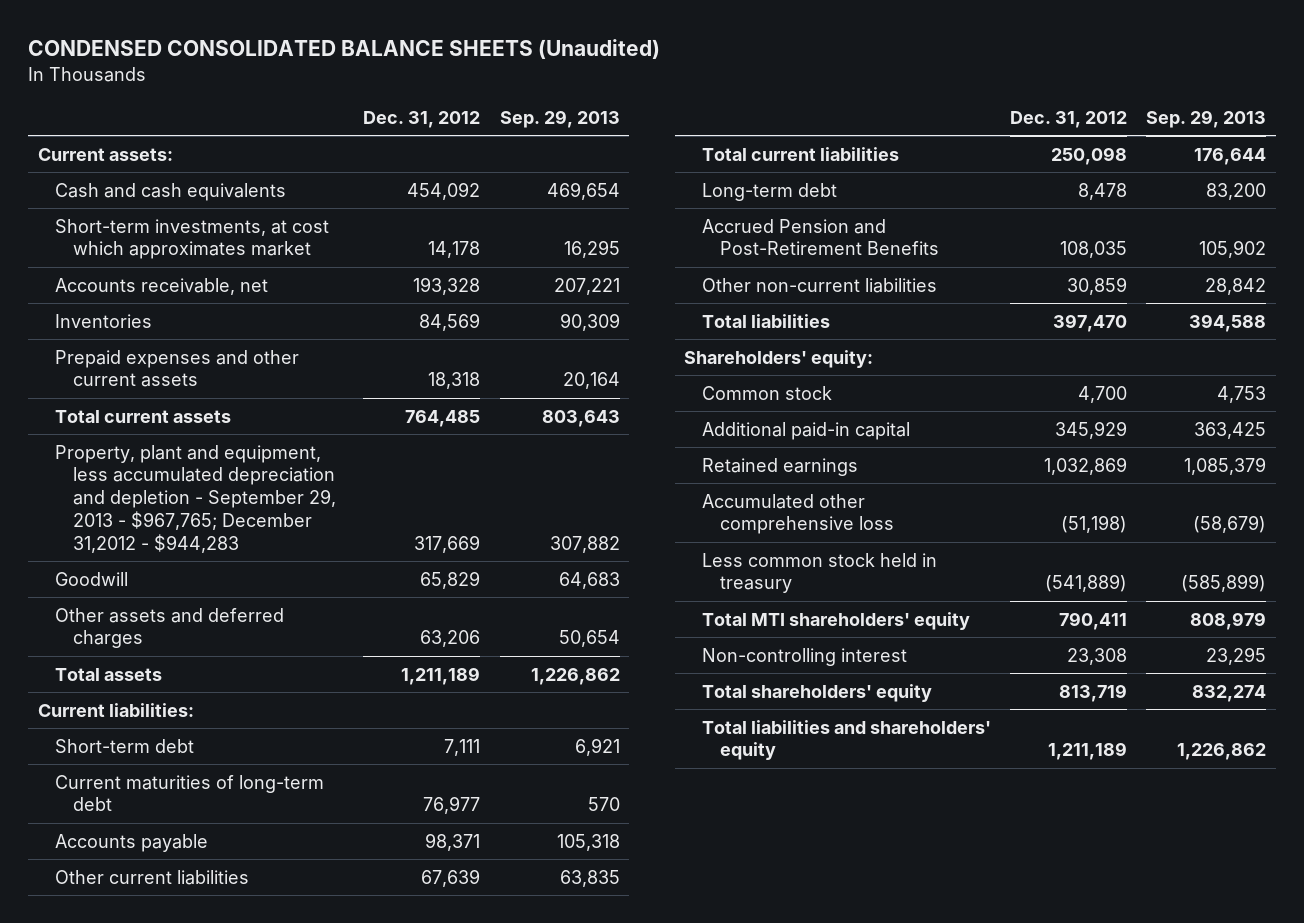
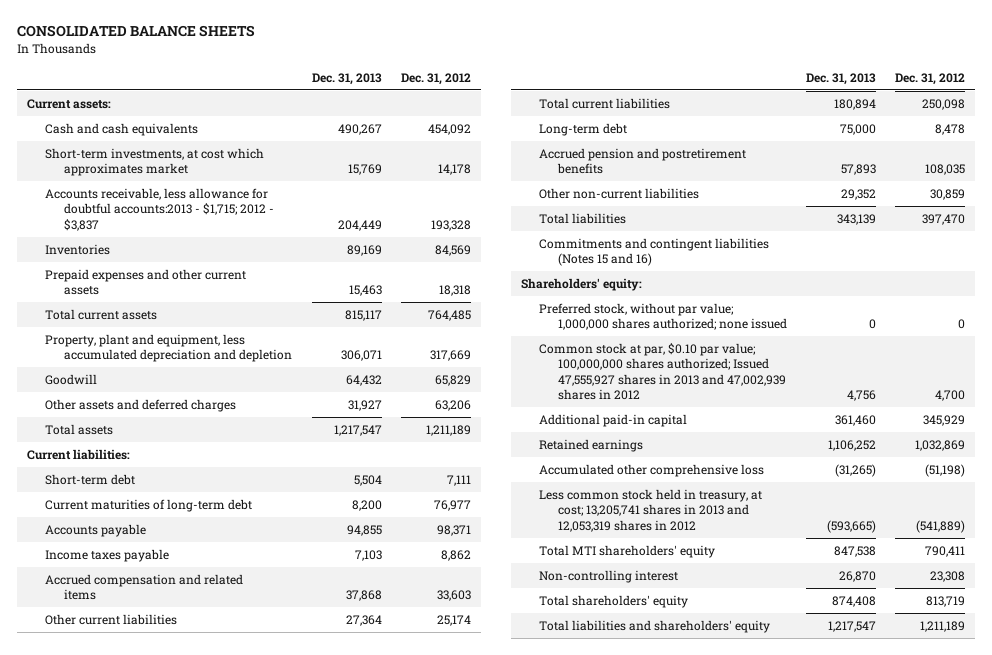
- CONDENSED CONSOLIDATED BALANCE SHEETS (Unaudited)
+ CONSOLIDATED BALANCE SHEETS
- | Dec. 31, 2012 | Sep. 29, 2013
+ | Dec. 31, 2013 | Dec. 31, 2012
- Accounts receivable, net | 193,328 | 207,221
+ Accounts receivable, less allowance for doubtful accounts:2013 - $1,715; 2012 - $3,837 | 204,449 | 193,328
- Property, plant and equipment, less accumulated depreciation and depletion - September 29, 2013 - $967,765; December 31,2012 - $944,283 | 317,669 | 307,882
+ Property, plant and equipment, less accumulated depreciation and depletion | 306,071 | 317,669
- Other current liabilities | 67,639 | 63,835
+ Income taxes payable | 7,103 | 8,862
+ Accrued compensation and related items | 37,868 | 33,603
+ Other current liabilities | 27,364 | 25,174
- Accrued Pension and Post-Retirement Benefits | 108,035 | 105,902
+ Accrued pension and postretirement benefits | 57,893 | 108,035
+ Commitments and contingent liabilities (Notes 15 and 16)
- Common stock | 4,700 | 4,753
+ Preferred stock, without par value; 1,000,000 shares authorized; none issued | 0 | 0
+ Common stock at par, $0.10 par value; 100,000,000 shares authorized; Issued 47,555,927 shares in 2013 and 47,002,939 shares in 2012 | 4,756 | 4,700
- Less common stock held in treasury | (541,889) | (585,899)
+ Less common stock held in treasury, at cost; 13,205,741 shares in 2013 and 12,053,319 shares in 2012 | (593,665) | (541,889)

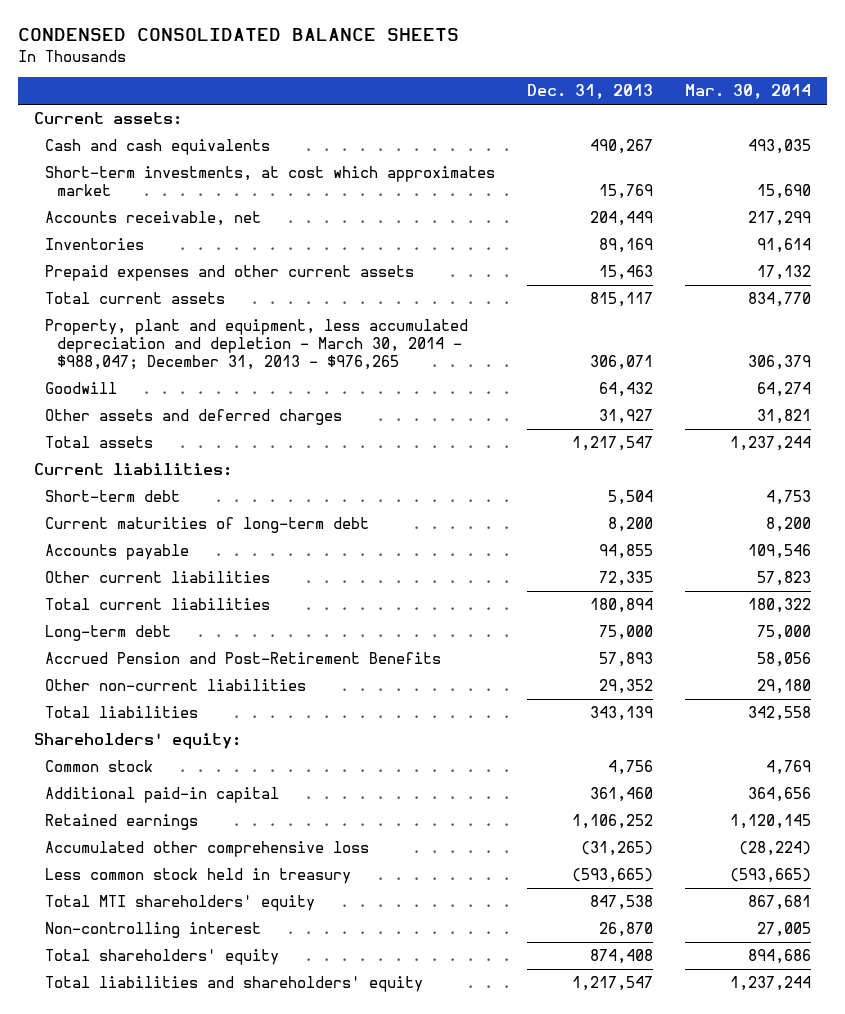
- CONSOLIDATED BALANCE SHEETS
+ CONDENSED CONSOLIDATED BALANCE SHEETS
- | Dec. 31, 2013 | Dec. 31, 2012
+ | Dec. 31, 2013 | Mar. 30, 2014
- Accounts receivable, less allowance for doubtful accounts:2013 - $1,715; 2012 - $3,837 | 204,449 | 193,328
+ Accounts receivable, net | 204,449 | 217,299
- Property, plant and equipment, less accumulated depreciation and depletion | 306,071 | 317,669
+ Property, plant and equipment, less accumulated depreciation and depletion - March 30, 2014 - $988,047; December 31, 2013 - $976,265 | 306,071 | 306,379
- Income taxes payable | 7,103 | 8,862
- Accrued compensation and related items | 37,868 | 33,603
- Other current liabilities | 27,364 | 25,174
+ Other current liabilities | 72,335 | 57,823
- Accrued pension and postretirement benefits | 57,893 | 108,035
+ Accrued Pension and Post-Retirement Benefits | 57,893 | 58,056
- Commitments and contingent liabilities (Notes 15 and 16)
- Preferred stock, without par value; 1,000,000 shares authorized; none issued | 0 | 0
- Common stock at par, $0.10 par value; 100,000,000 shares authorized; Issued 47,555,927 shares in 2013 and 47,002,939 shares in 2012 | 4,756 | 4,700
+ Common stock | 4,756 | 4,769
- Less common stock held in treasury, at cost; 13,205,741 shares in 2013 and 12,053,319 shares in 2012 | (593,665) | (541,889)
+ Less common stock held in treasury | (593,665) | (593,665)

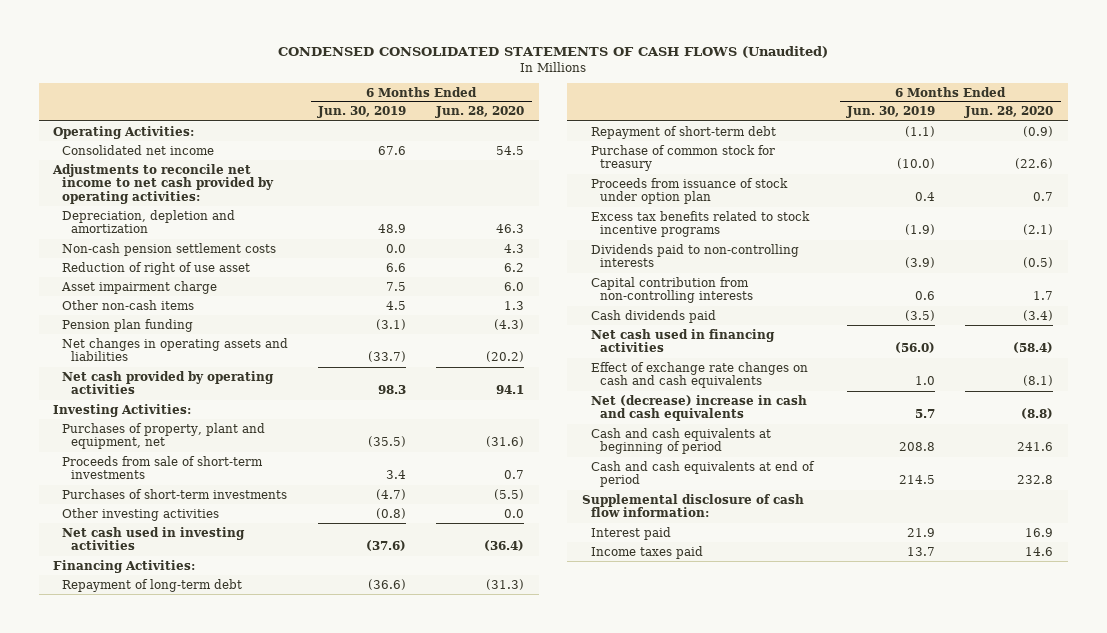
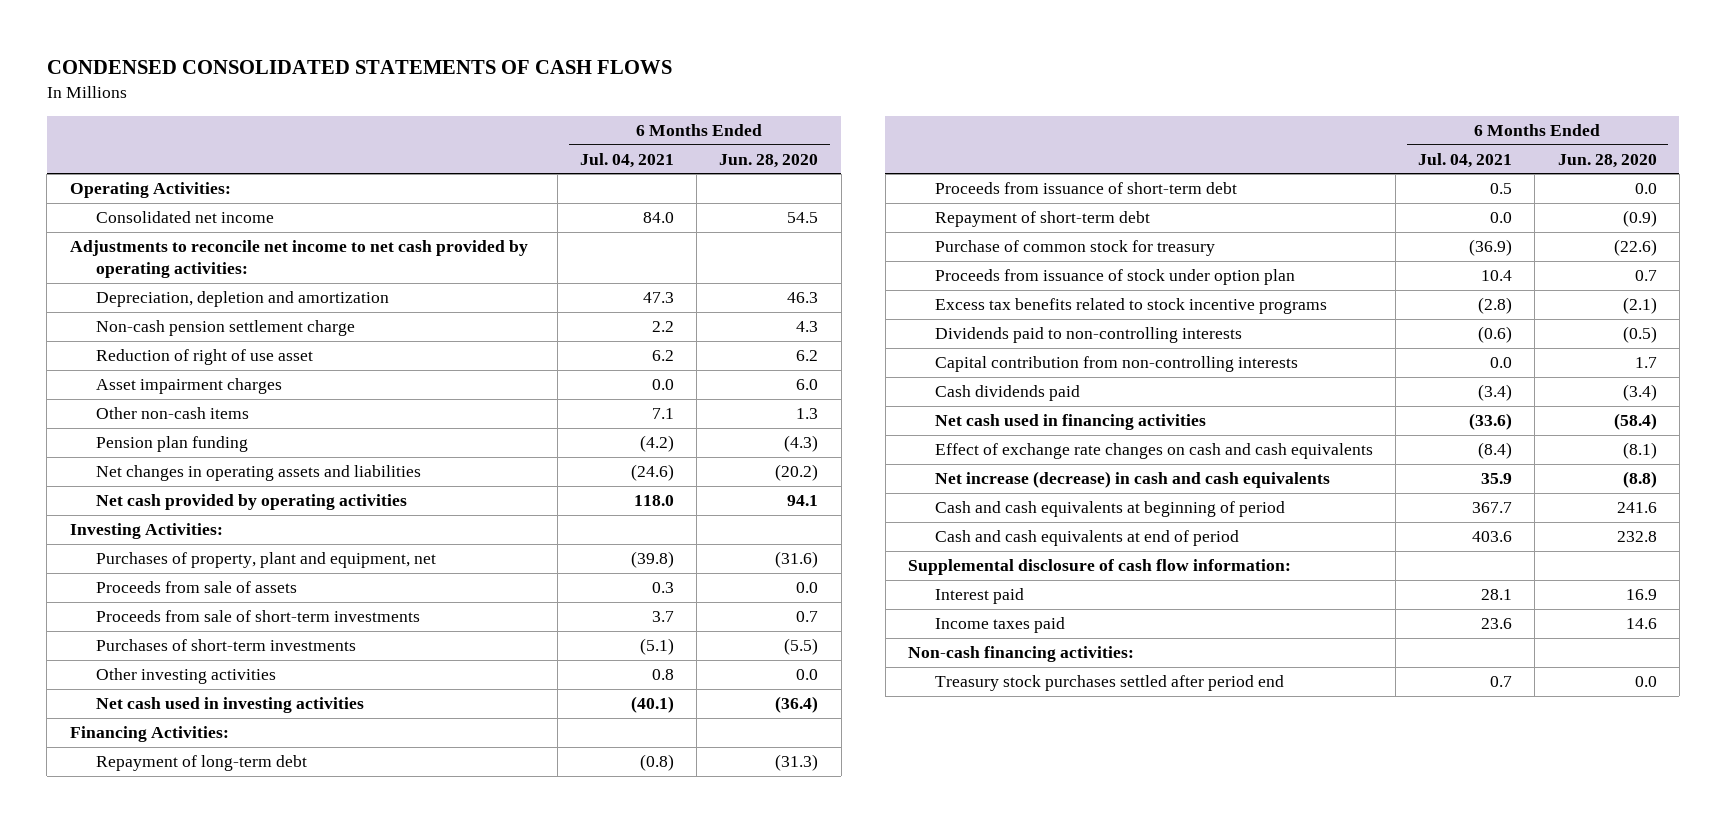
- CONDENSED CONSOLIDATED STATEMENTS OF CASH FLOWS (Unaudited)
+ CONDENSED CONSOLIDATED STATEMENTS OF CASH FLOWS
- | 6 Months Ended Jun. 30, 2019 | 6 Months Ended Jun. 28, 2020
+ | 6 Months Ended Jul. 04, 2021 | 6 Months Ended Jun. 28, 2020
- Non-cash pension settlement costs | 0.0 | 4.3
+ Non-cash pension settlement charge | 2.2 | 4.3
- Asset impairment charge | 7.5 | 6.0
+ Asset impairment charges | 0.0 | 6.0
+ Proceeds from sale of assets | 0.3 | 0.0
+ Proceeds from issuance of short-term debt | 0.5 | 0.0
- Net (decrease) increase in cash and cash equivalents | 5.7 | (8.8)
+ Net increase (decrease) in cash and cash equivalents | 35.9 | (8.8)
+ Non-cash financing activities:
+ Treasury stock purchases settled after period end | 0.7 | 0.0

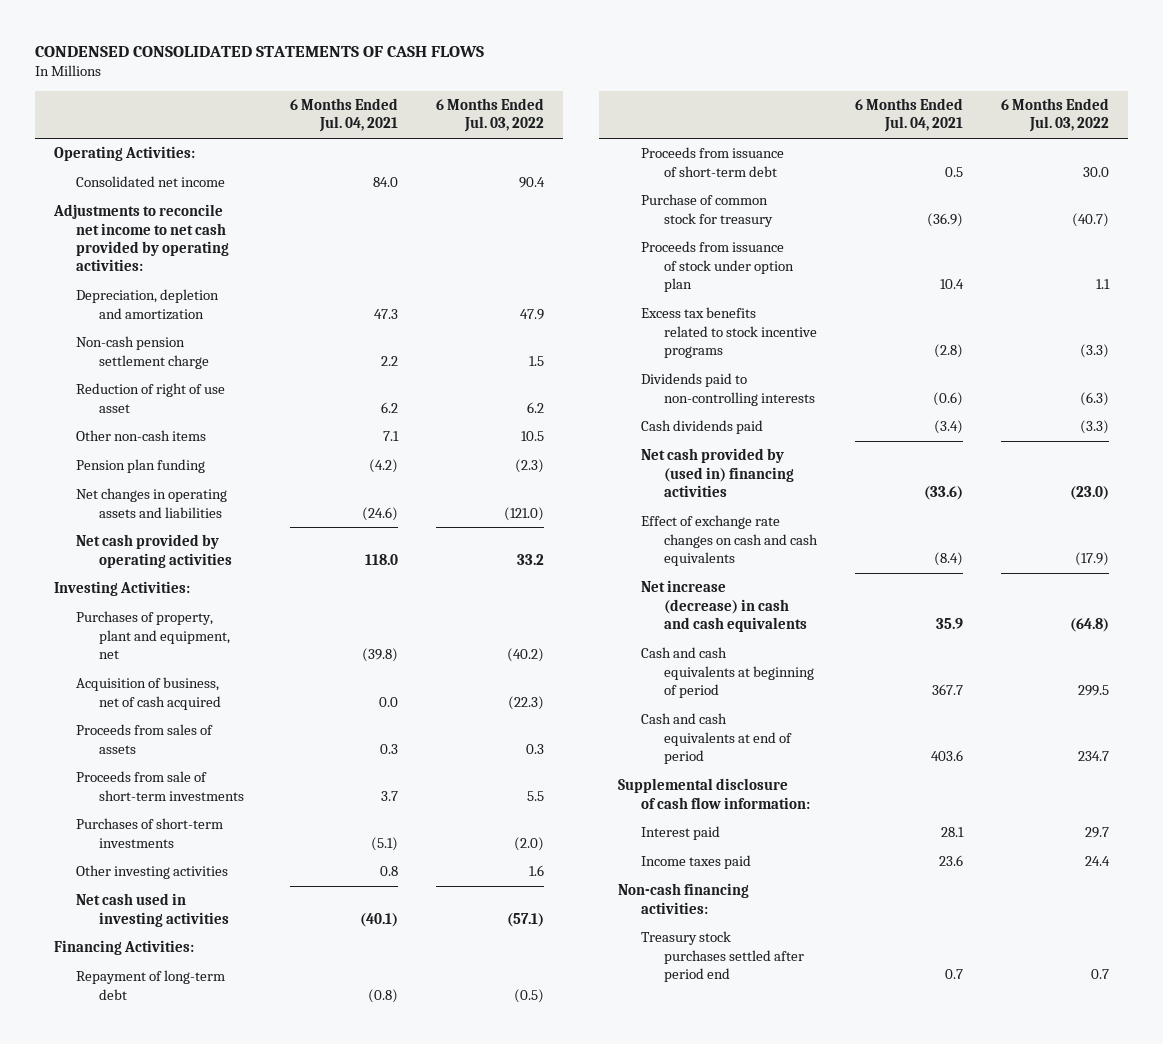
- | 6 Months Ended Jul. 04, 2021 | 6 Months Ended Jun. 28, 2020
+ | 6 Months Ended Jul. 04, 2021 | 6 Months Ended Jul. 03, 2022
- Asset impairment charges | 0.0 | 6.0
- Proceeds from sale of assets | 0.3 | 0.0
+ Acquisition of business, net of cash acquired | 0.0 | (22.3)
+ Proceeds from sales of assets | 0.3 | 0.3
- Repayment of short-term debt | 0.0 | (0.9)
- Capital contribution from non-controlling interests | 0.0 | 1.7
- Net cash used in financing activities | (33.6) | (58.4)
+ Net cash provided by (used in) financing activities | (33.6) | (23.0)

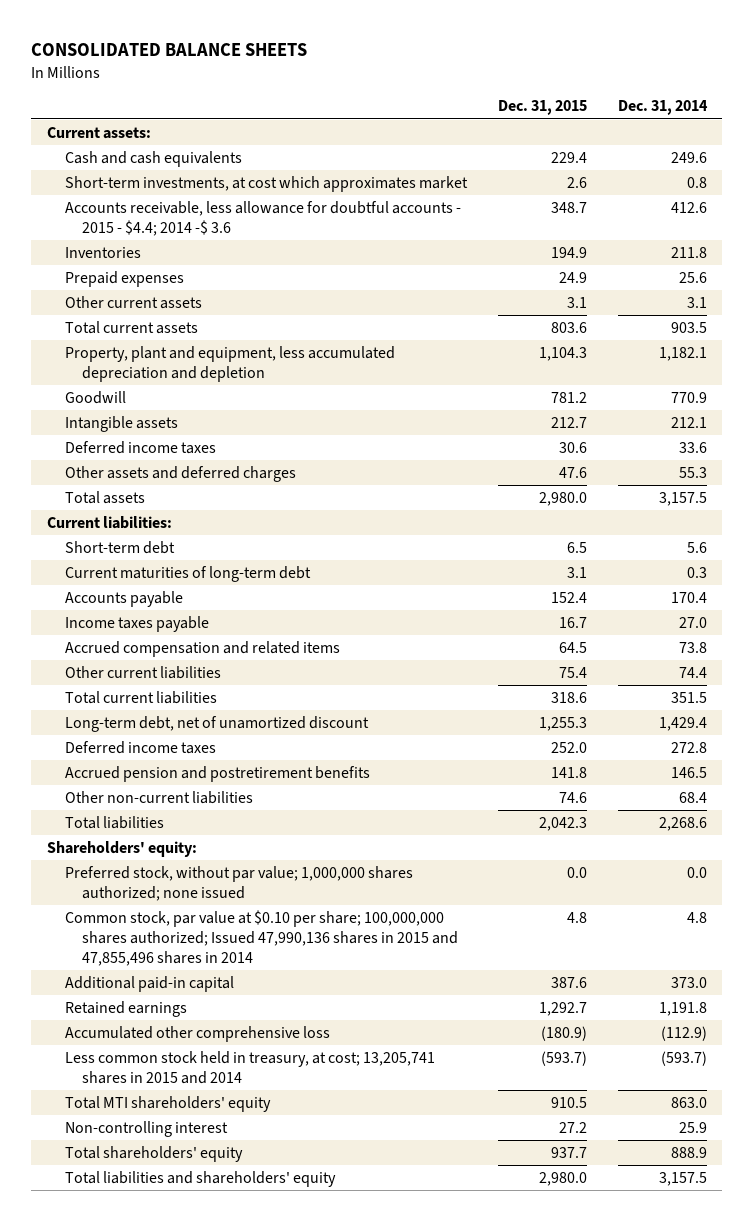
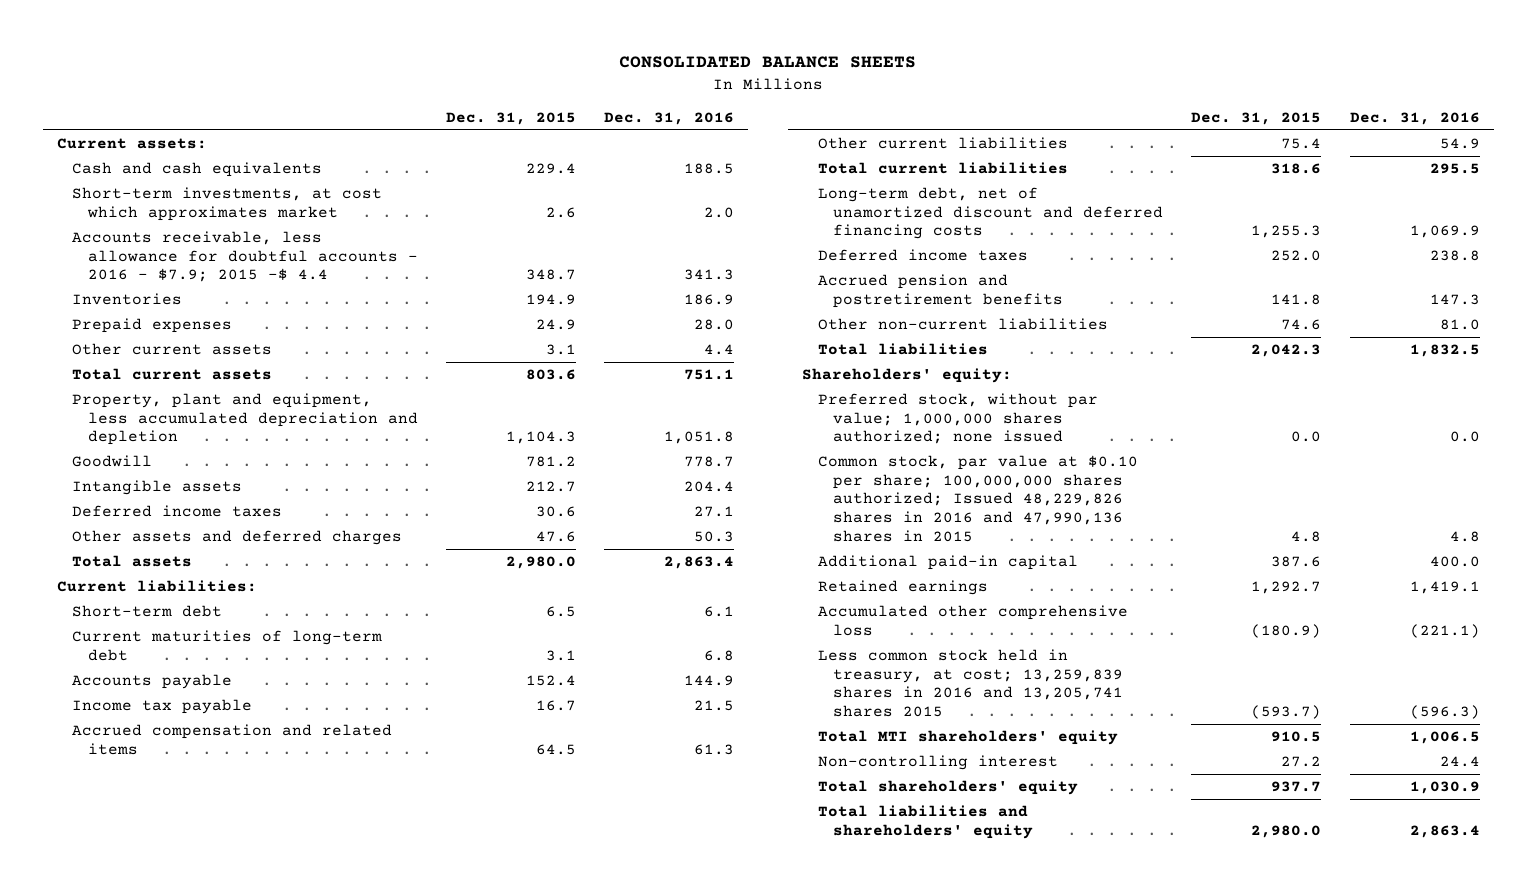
- | Dec. 31, 2015 | Dec. 31, 2014
+ | Dec. 31, 2015 | Dec. 31, 2016
- Accounts receivable, less allowance for doubtful accounts - 2015 - $4.4; 2014 -$ 3.6 | 348.7 | 412.6
+ Accounts receivable, less allowance for doubtful accounts - 2016 - $7.9; 2015 -$ 4.4 | 348.7 | 341.3
- Income taxes payable | 16.7 | 27.0
+ Income tax payable | 16.7 | 21.5
- Long-term debt, net of unamortized discount | 1,255.3 | 1,429.4
+ Long-term debt, net of unamortized discount and deferred financing costs | 1,255.3 | 1,069.9
- Common stock, par value at $0.10 per share; 100,000,000 shares authorized; Issued 47,990,136 shares in 2015 and 47,855,496 shares in 2014 | 4.8 | 4.8
+ Common stock, par value at $0.10 per share; 100,000,000 shares authorized; Issued 48,229,826 shares in 2016 and 47,990,136 shares in 2015 | 4.8 | 4.8
- Less common stock held in treasury, at cost; 13,205,741 shares in 2015 and 2014 | (593.7) | (593.7)
+ Less common stock held in treasury, at cost; 13,259,839 shares in 2016 and 13,205,741 shares 2015 | (593.7) | (596.3)

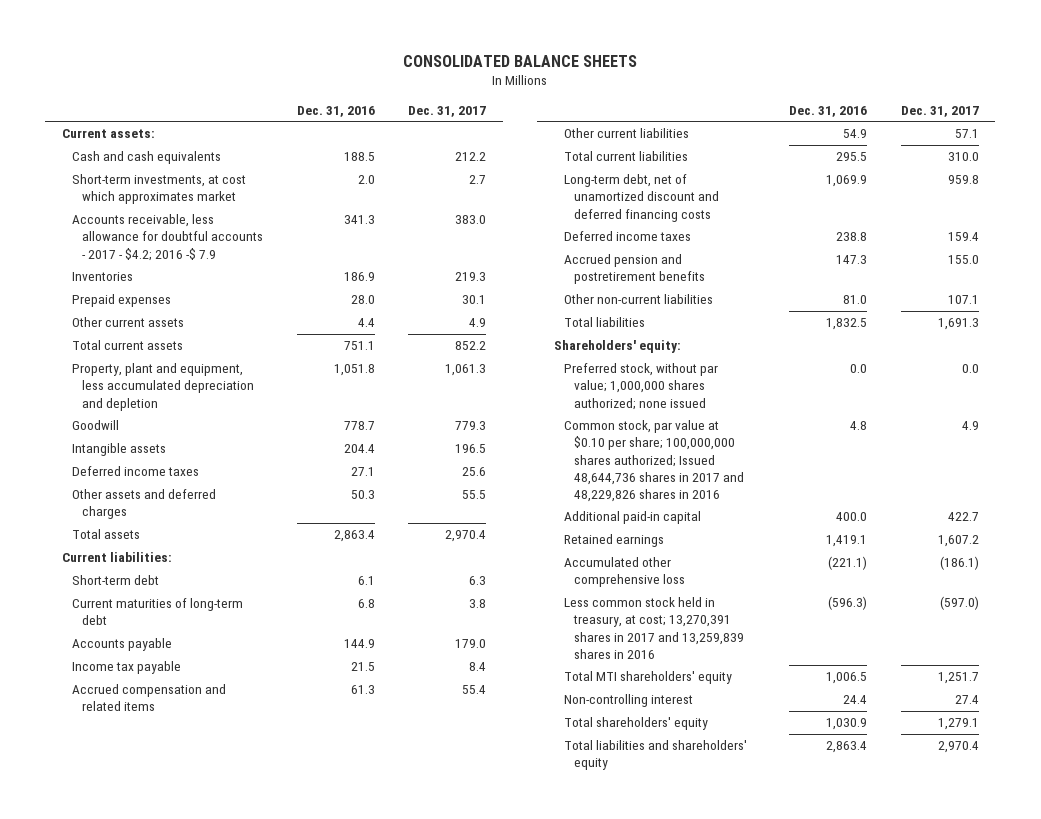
- | Dec. 31, 2015 | Dec. 31, 2016
+ | Dec. 31, 2016 | Dec. 31, 2017
- Accounts receivable, less allowance for doubtful accounts - 2016 - $7.9; 2015 -$ 4.4 | 348.7 | 341.3
+ Accounts receivable, less allowance for doubtful accounts - 2017 - $4.2; 2016 -$ 7.9 | 341.3 | 383.0
- Common stock, par value at $0.10 per share; 100,000,000 shares authorized; Issued 48,229,826 shares in 2016 and 47,990,136 shares in 2015 | 4.8 | 4.8
+ Common stock, par value at $0.10 per share; 100,000,000 shares authorized; Issued 48,644,736 shares in 2017 and 48,229,826 shares in 2016 | 4.8 | 4.9
- Less common stock held in treasury, at cost; 13,259,839 shares in 2016 and 13,205,741 shares 2015 | (593.7) | (596.3)
+ Less common stock held in treasury, at cost; 13,270,391 shares in 2017 and 13,259,839 shares in 2016 | (596.3) | (597.0)

